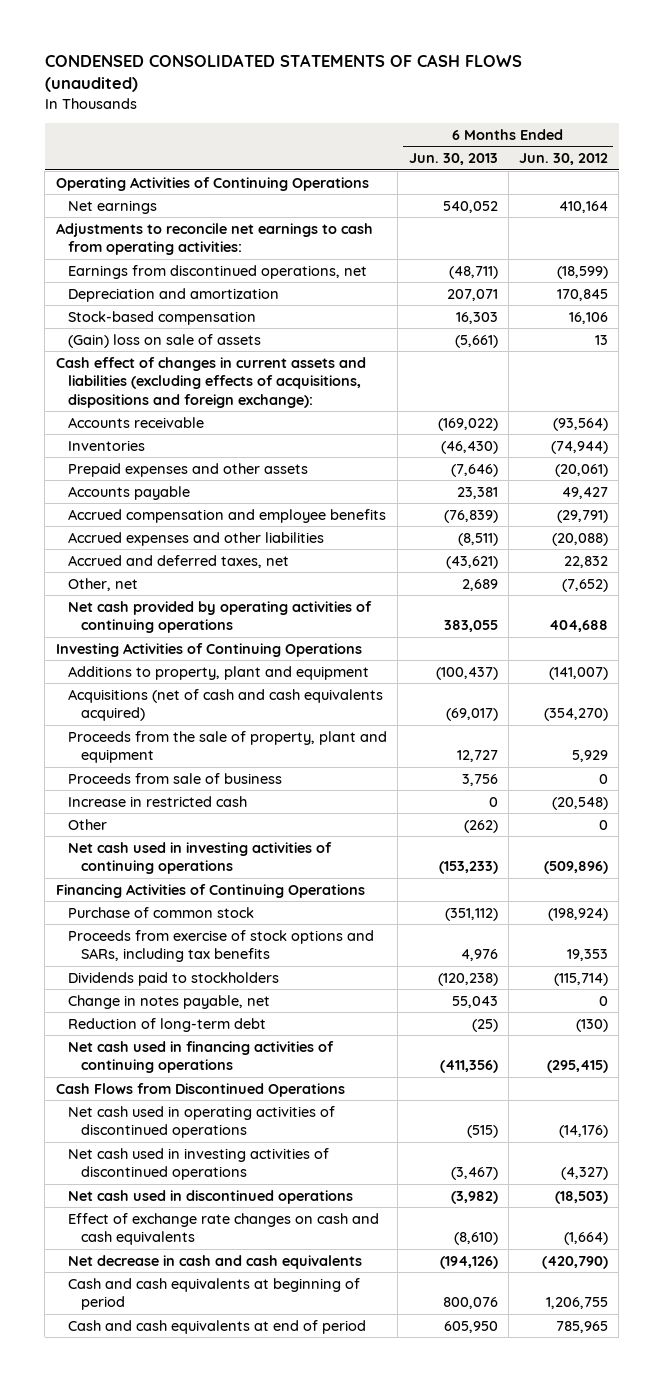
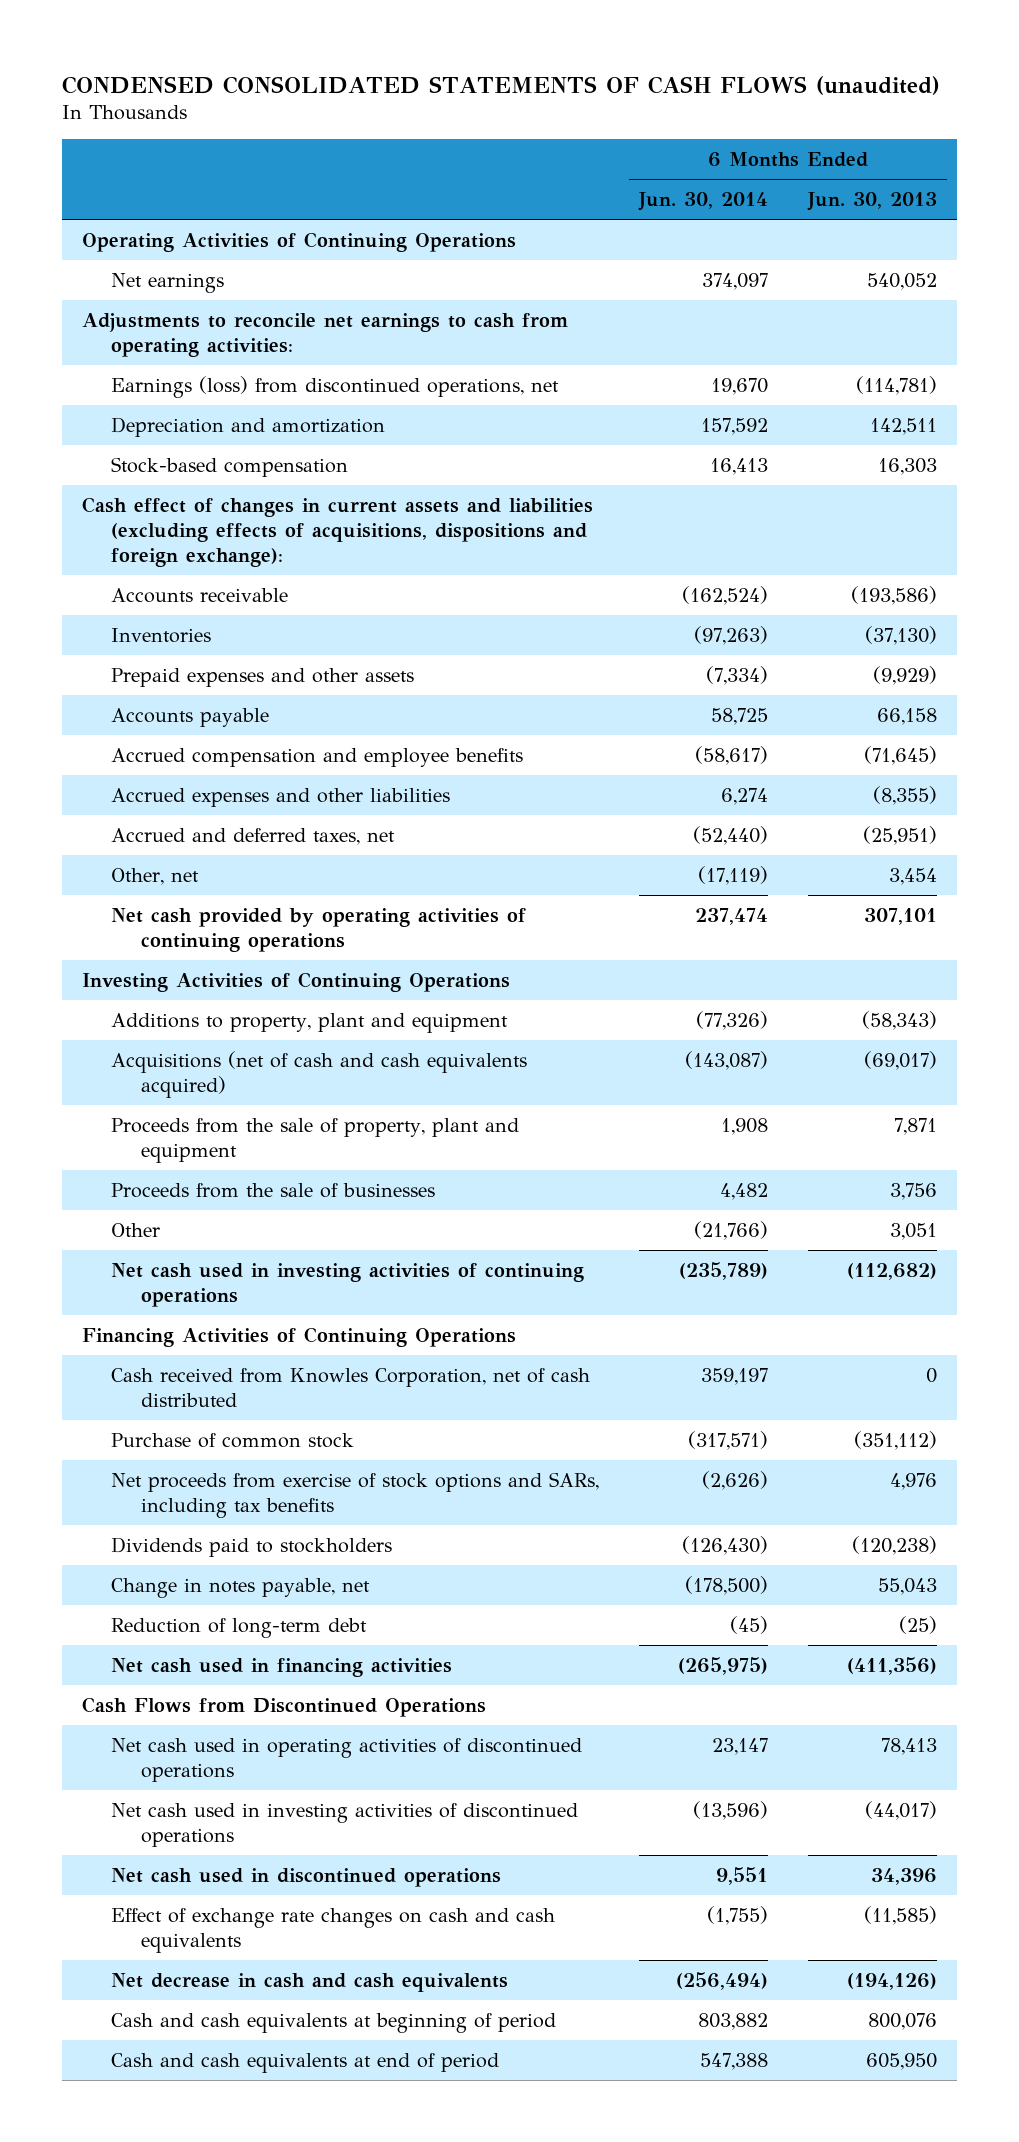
- | 6 Months Ended Jun. 30, 2013 | 6 Months Ended Jun. 30, 2012
+ | 6 Months Ended Jun. 30, 2014 | 6 Months Ended Jun. 30, 2013
- Earnings from discontinued operations, net | (48,711) | (18,599)
- Depreciation and amortization | 207,071 | 170,845
+ Earnings (loss) from discontinued operations, net | 19,670 | (114,781)
+ Depreciation and amortization | 157,592 | 142,511
- (Gain) loss on sale of assets | (5,661) | 13
- Accounts receivable | (169,022) | (93,564)
- Inventories | (46,430) | (74,944)
- Prepaid expenses and other assets | (7,646) | (20,061)
- Accounts payable | 23,381 | 49,427
- Accrued compensation and employee benefits | (76,839) | (29,791)
- Accrued expenses and other liabilities | (8,511) | (20,088)
- Accrued and deferred taxes, net | (43,621) | 22,832
- Other, net | 2,689 | (7,652)
- Net cash provided by operating activities of continuing operations | 383,055 | 404,688
+ Accounts receivable | (162,524) | (193,586)
+ Inventories | (97,263) | (37,130)
+ Prepaid expenses and other assets | (7,334) | (9,929)
+ Accounts payable | 58,725 | 66,158
+ Accrued compensation and employee benefits | (58,617) | (71,645)
+ Accrued expenses and other liabilities | 6,274 | (8,355)
+ Accrued and deferred taxes, net | (52,440) | (25,951)
+ Other, net | (17,119) | 3,454
+ Net cash provided by operating activities of continuing operations | 237,474 | 307,101
- Additions to property, plant and equipment | (100,437) | (141,007)
+ Additions to property, plant and equipment | (77,326) | (58,343)
- Proceeds from the sale of property, plant and equipment | 12,727 | 5,929
- Proceeds from sale of business | 3,756 | 0
- Increase in restricted cash | 0 | (20,548)
- Other | (262) | 0
- Net cash used in investing activities of continuing operations | (153,233) | (509,896)
+ Proceeds from the sale of property, plant and equipment | 1,908 | 7,871
+ Proceeds from the sale of businesses | 4,482 | 3,756
+ Other | (21,766) | 3,051
+ Net cash used in investing activities of continuing operations | (235,789) | (112,682)
+ Cash received from Knowles Corporation, net of cash distributed | 359,197 | 0
- Proceeds from exercise of stock options and SARs, including tax benefits | 4,976 | 19,353
+ Net proceeds from exercise of stock options and SARs, including tax benefits | (2,626) | 4,976
- Net cash used in financing activities of continuing operations | (411,356) | (295,415)
+ Net cash used in financing activities | (265,975) | (411,356)
- Net cash used in operating activities of discontinued operations | (515) | (14,176)
- Net cash used in investing activities of discontinued operations | (3,467) | (4,327)
- Net cash used in discontinued operations | (3,982) | (18,503)
- Effect of exchange rate changes on cash and cash equivalents | (8,610) | (1,664)
+ Net cash used in operating activities of discontinued operations | 23,147 | 78,413
+ Net cash used in investing activities of discontinued operations | (13,596) | (44,017)
+ Net cash used in discontinued operations | 9,551 | 34,396
+ Effect of exchange rate changes on cash and cash equivalents | (1,755) | (11,585)

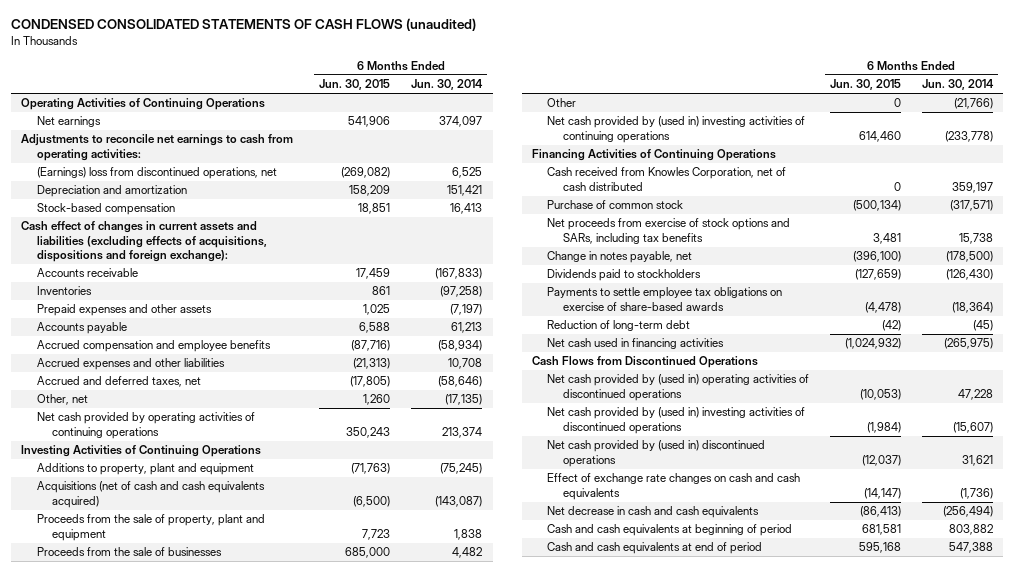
- | 6 Months Ended Jun. 30, 2014 | 6 Months Ended Jun. 30, 2013
+ | 6 Months Ended Jun. 30, 2015 | 6 Months Ended Jun. 30, 2014
- Earnings (loss) from discontinued operations, net | 19,670 | (114,781)
- Depreciation and amortization | 157,592 | 142,511
+ (Earnings) loss from discontinued operations, net | (269,082) | 6,525
+ Depreciation and amortization | 158,209 | 151,421
- Accounts receivable | (162,524) | (193,586)
- Inventories | (97,263) | (37,130)
- Prepaid expenses and other assets | (7,334) | (9,929)
- Accounts payable | 58,725 | 66,158
- Accrued compensation and employee benefits | (58,617) | (71,645)
- Accrued expenses and other liabilities | 6,274 | (8,355)
- Accrued and deferred taxes, net | (52,440) | (25,951)
- Other, net | (17,119) | 3,454
- Net cash provided by operating activities of continuing operations | 237,474 | 307,101
+ Accounts receivable | 17,459 | (167,833)
+ Inventories | 861 | (97,258)
+ Prepaid expenses and other assets | 1,025 | (7,197)
+ Accounts payable | 6,588 | 61,213
+ Accrued compensation and employee benefits | (87,716) | (58,934)
+ Accrued expenses and other liabilities | (21,313) | 10,708
+ Accrued and deferred taxes, net | (17,805) | (58,646)
+ Other, net | 1,260 | (17,135)
+ Net cash provided by operating activities of continuing operations | 350,243 | 213,374
- Additions to property, plant and equipment | (77,326) | (58,343)
+ Additions to property, plant and equipment | (71,763) | (75,245)
- Proceeds from the sale of property, plant and equipment | 1,908 | 7,871
+ Proceeds from the sale of property, plant and equipment | 7,723 | 1,838
- Net cash used in investing activities of continuing operations | (235,789) | (112,682)
+ Net cash provided by (used in) investing activities of continuing operations | 614,460 | (233,778)
- Net proceeds from exercise of stock options and SARs, including tax benefits | (2,626) | 4,976
+ Net proceeds from exercise of stock options and SARs, including tax benefits | 3,481 | 15,738
moved down: Dividends paid to stockholders | (127,659) | (126,430)
+ Payments to settle employee tax obligations on exercise of share-based awards | (4,478) | (18,364)
- Net cash used in operating activities of discontinued operations | 23,147 | 78,413
- Net cash used in investing activities of discontinued operations | (13,596) | (44,017)
- Net cash used in discontinued operations | 9,551 | 34,396
- Effect of exchange rate changes on cash and cash equivalents | (1,755) | (11,585)
+ Net cash provided by (used in) operating activities of discontinued operations | (10,053) | 47,228
+ Net cash provided by (used in) investing activities of discontinued operations | (1,984) | (15,607)
+ Net cash provided by (used in) discontinued operations | (12,037) | 31,621
+ Effect of exchange rate changes on cash and cash equivalents | (14,147) | (1,736)

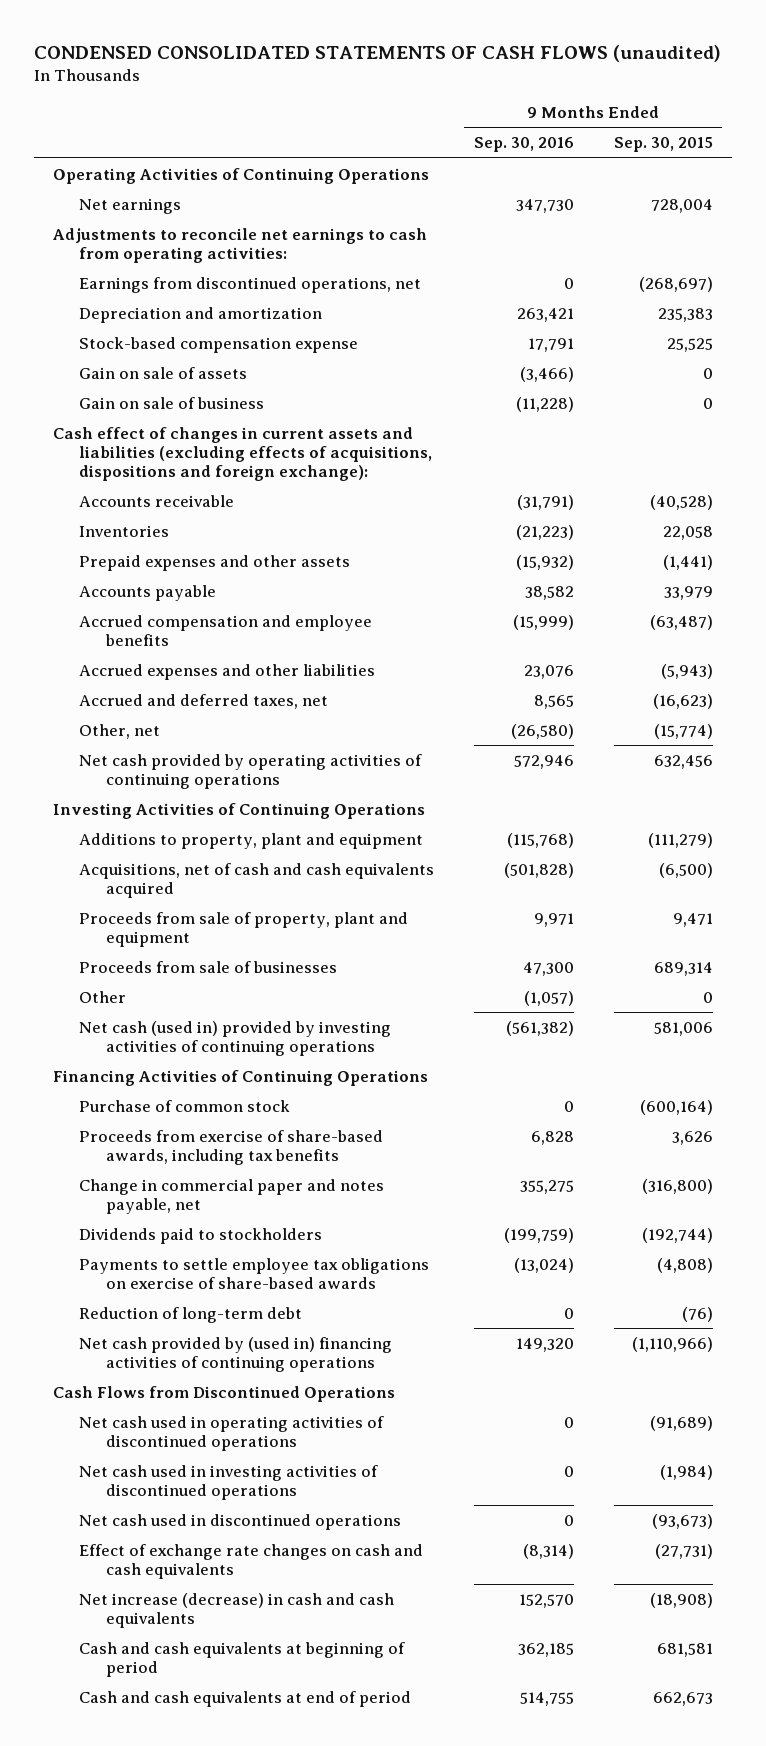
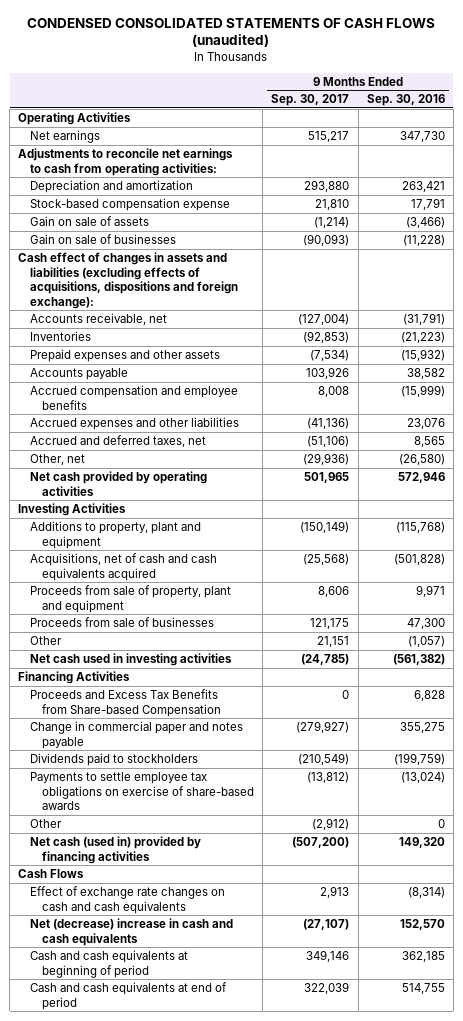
- | 9 Months Ended Sep. 30, 2016 | 9 Months Ended Sep. 30, 2015
+ | 9 Months Ended Sep. 30, 2017 | 9 Months Ended Sep. 30, 2016
- Operating Activities of Continuing Operations
+ Operating Activities
- Earnings from discontinued operations, net | 0 | (268,697)
- Gain on sale of business | (11,228) | 0
- Cash effect of changes in current assets and liabilities (excluding effects of acquisitions, dispositions and foreign exchange):
- Accounts receivable | (31,791) | (40,528)
+ Gain on sale of businesses | (90,093) | (11,228)
+ Cash effect of changes in assets and liabilities (excluding effects of acquisitions, dispositions and foreign exchange):
+ Accounts receivable, net | (127,004) | (31,791)
- Net cash provided by operating activities of continuing operations | 572,946 | 632,456
- Investing Activities of Continuing Operations
+ Net cash provided by operating activities | 501,965 | 572,946
+ Investing Activities
- Net cash (used in) provided by investing activities of continuing operations | (561,382) | 581,006
- Financing Activities of Continuing Operations
- Purchase of common stock | 0 | (600,164)
- Proceeds from exercise of share-based awards, including tax benefits | 6,828 | 3,626
- Change in commercial paper and notes payable, net | 355,275 | (316,800)
+ Net cash used in investing activities | (24,785) | (561,382)
+ Financing Activities
+ Proceeds and Excess Tax Benefits from Share-based Compensation | 0 | 6,828
+ Change in commercial paper and notes payable | (279,927) | 355,275
- Reduction of long-term debt | 0 | (76)
- Net cash provided by (used in) financing activities of continuing operations | 149,320 | (1,110,966)
- Cash Flows from Discontinued Operations
- Net cash used in operating activities of discontinued operations | 0 | (91,689)
- Net cash used in investing activities of discontinued operations | 0 | (1,984)
- Net cash used in discontinued operations | 0 | (93,673)
+ Other | (2,912) | 0
+ Net cash (used in) provided by financing activities | (507,200) | 149,320
+ Cash Flows
- Net increase (decrease) in cash and cash equivalents | 152,570 | (18,908)
+ Net (decrease) increase in cash and cash equivalents | (27,107) | 152,570

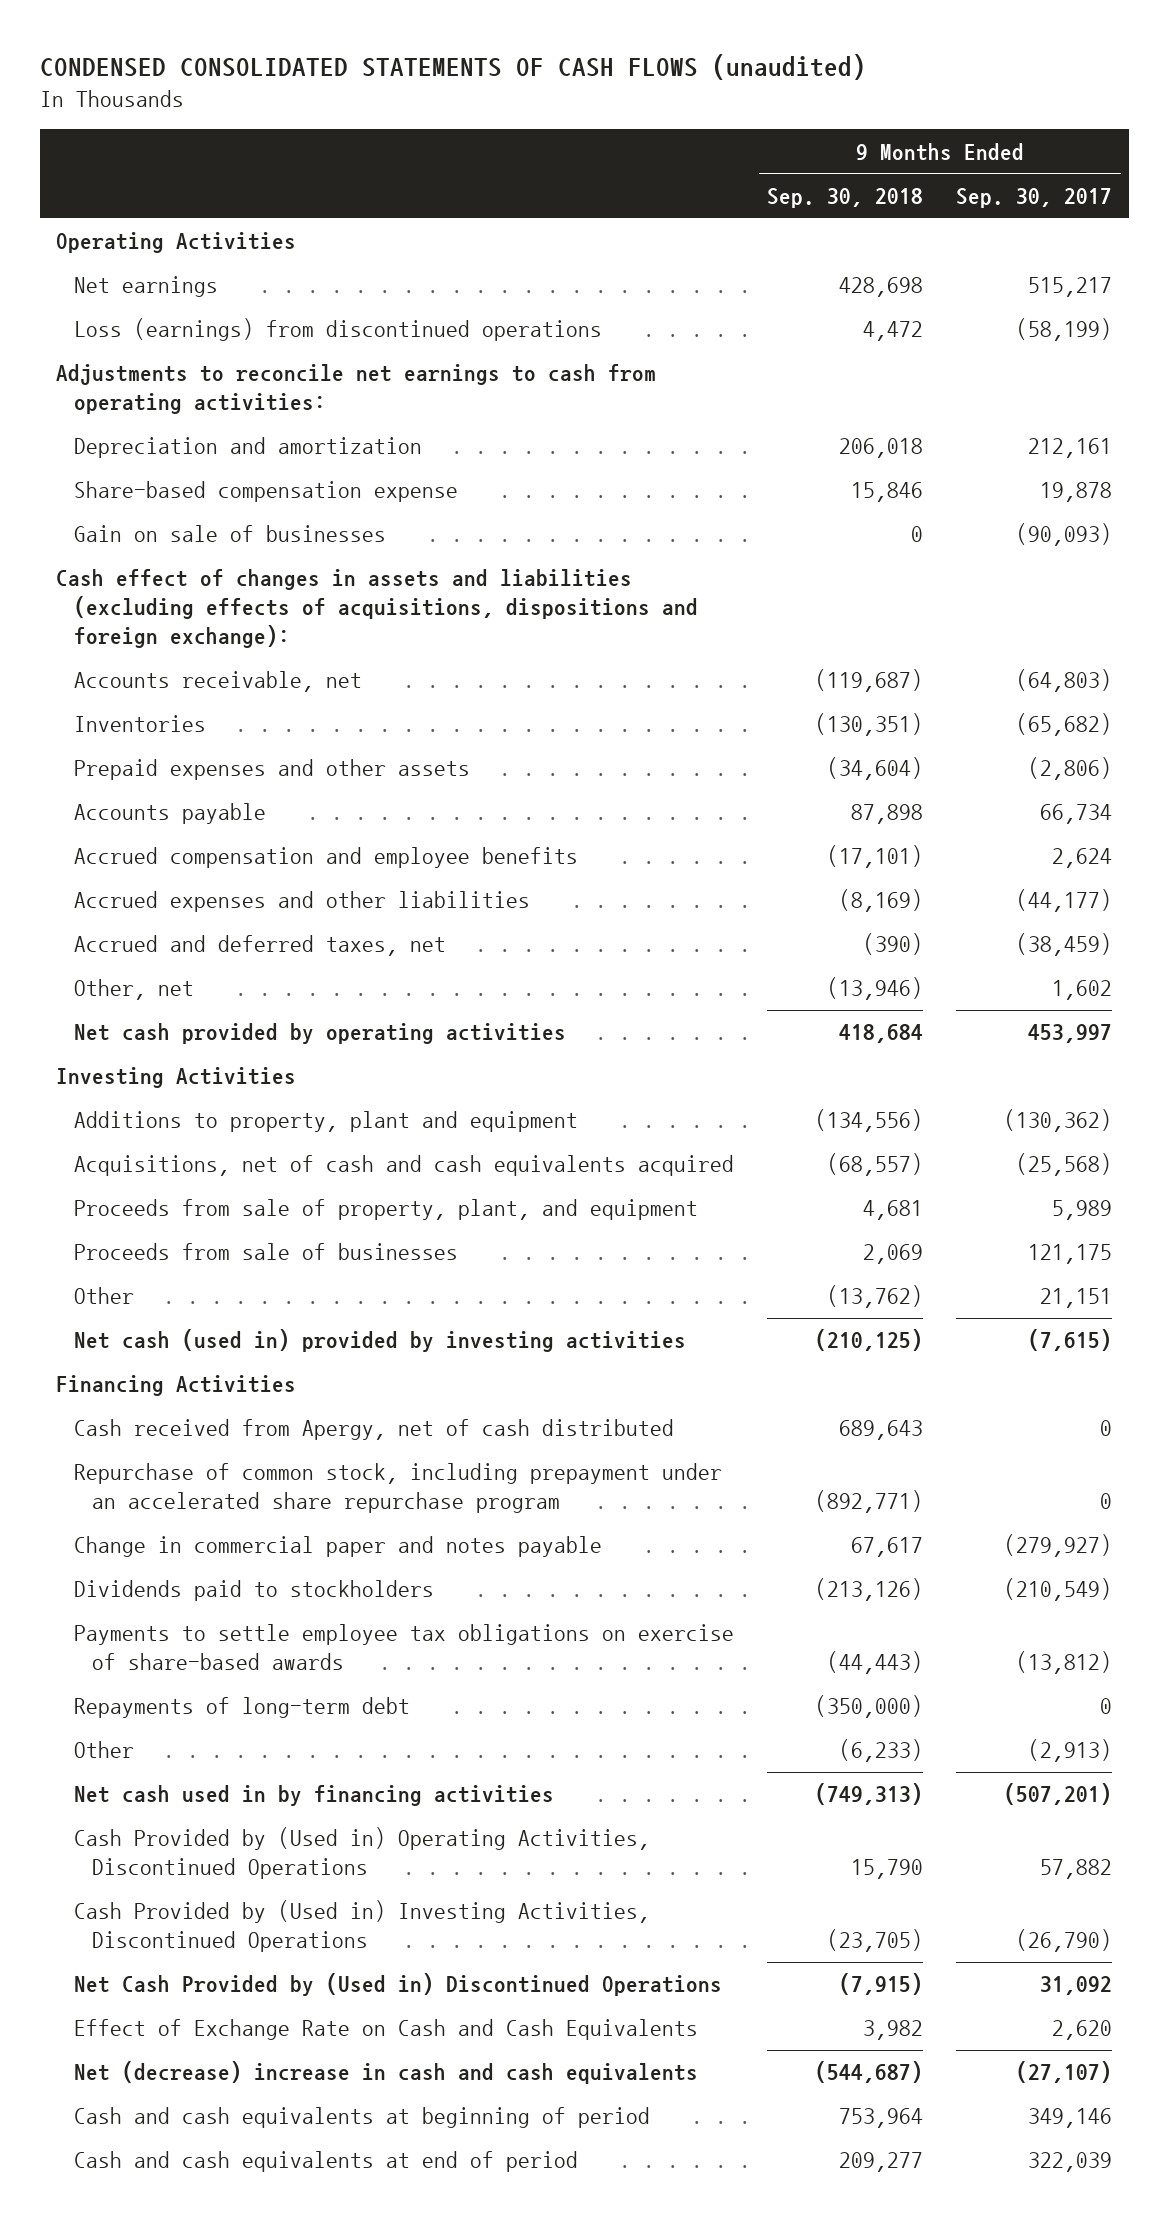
- | 9 Months Ended Sep. 30, 2017 | 9 Months Ended Sep. 30, 2016
+ | 9 Months Ended Sep. 30, 2018 | 9 Months Ended Sep. 30, 2017
+ Loss (earnings) from discontinued operations | 4,472 | (58,199)
- Depreciation and amortization | 293,880 | 263,421
- Stock-based compensation expense | 21,810 | 17,791
- Gain on sale of assets | (1,214) | (3,466)
+ Depreciation and amortization | 206,018 | 212,161
+ Share-based compensation expense | 15,846 | 19,878
- Accounts receivable, net | (127,004) | (31,791)
- Inventories | (92,853) | (21,223)
- Prepaid expenses and other assets | (7,534) | (15,932)
- Accounts payable | 103,926 | 38,582
- Accrued compensation and employee benefits | 8,008 | (15,999)
- Accrued expenses and other liabilities | (41,136) | 23,076
- Accrued and deferred taxes, net | (51,106) | 8,565
- Other, net | (29,936) | (26,580)
- Net cash provided by operating activities | 501,965 | 572,946
+ Accounts receivable, net | (119,687) | (64,803)
+ Inventories | (130,351) | (65,682)
+ Prepaid expenses and other assets | (34,604) | (2,806)
+ Accounts payable | 87,898 | 66,734
+ Accrued compensation and employee benefits | (17,101) | 2,624
+ Accrued expenses and other liabilities | (8,169) | (44,177)
+ Accrued and deferred taxes, net | (390) | (38,459)
+ Other, net | (13,946) | 1,602
+ Net cash provided by operating activities | 418,684 | 453,997
- Additions to property, plant and equipment | (150,149) | (115,768)
+ Additions to property, plant and equipment | (134,556) | (130,362)
- Proceeds from sale of property, plant and equipment | 8,606 | 9,971
+ Proceeds from sale of property, plant, and equipment | 4,681 | 5,989
- Net cash used in investing activities | (24,785) | (561,382)
+ Net cash (used in) provided by investing activities | (210,125) | (7,615)
- Proceeds and Excess Tax Benefits from Share-based Compensation | 0 | 6,828
+ Cash received from Apergy, net of cash distributed | 689,643 | 0
+ Repurchase of common stock, including prepayment under an accelerated share repurchase program | (892,771) | 0
- Other | (2,912) | 0
- Net cash (used in) provided by financing activities | (507,200) | 149,320
- Cash Flows
- Effect of exchange rate changes on cash and cash equivalents | 2,913 | (8,314)
+ Repayments of long-term debt | (350,000) | 0
+ Other | (6,233) | (2,913)
+ Net cash used in by financing activities | (749,313) | (507,201)
+ Cash Provided by (Used in) Operating Activities, Discontinued Operations | 15,790 | 57,882
+ Cash Provided by (Used in) Investing Activities, Discontinued Operations | (23,705) | (26,790)
+ Net Cash Provided by (Used in) Discontinued Operations | (7,915) | 31,092
+ Effect of Exchange Rate on Cash and Cash Equivalents | 3,982 | 2,620

